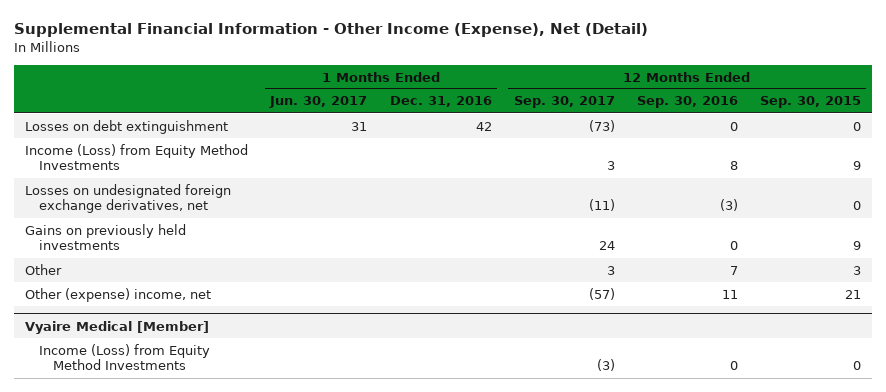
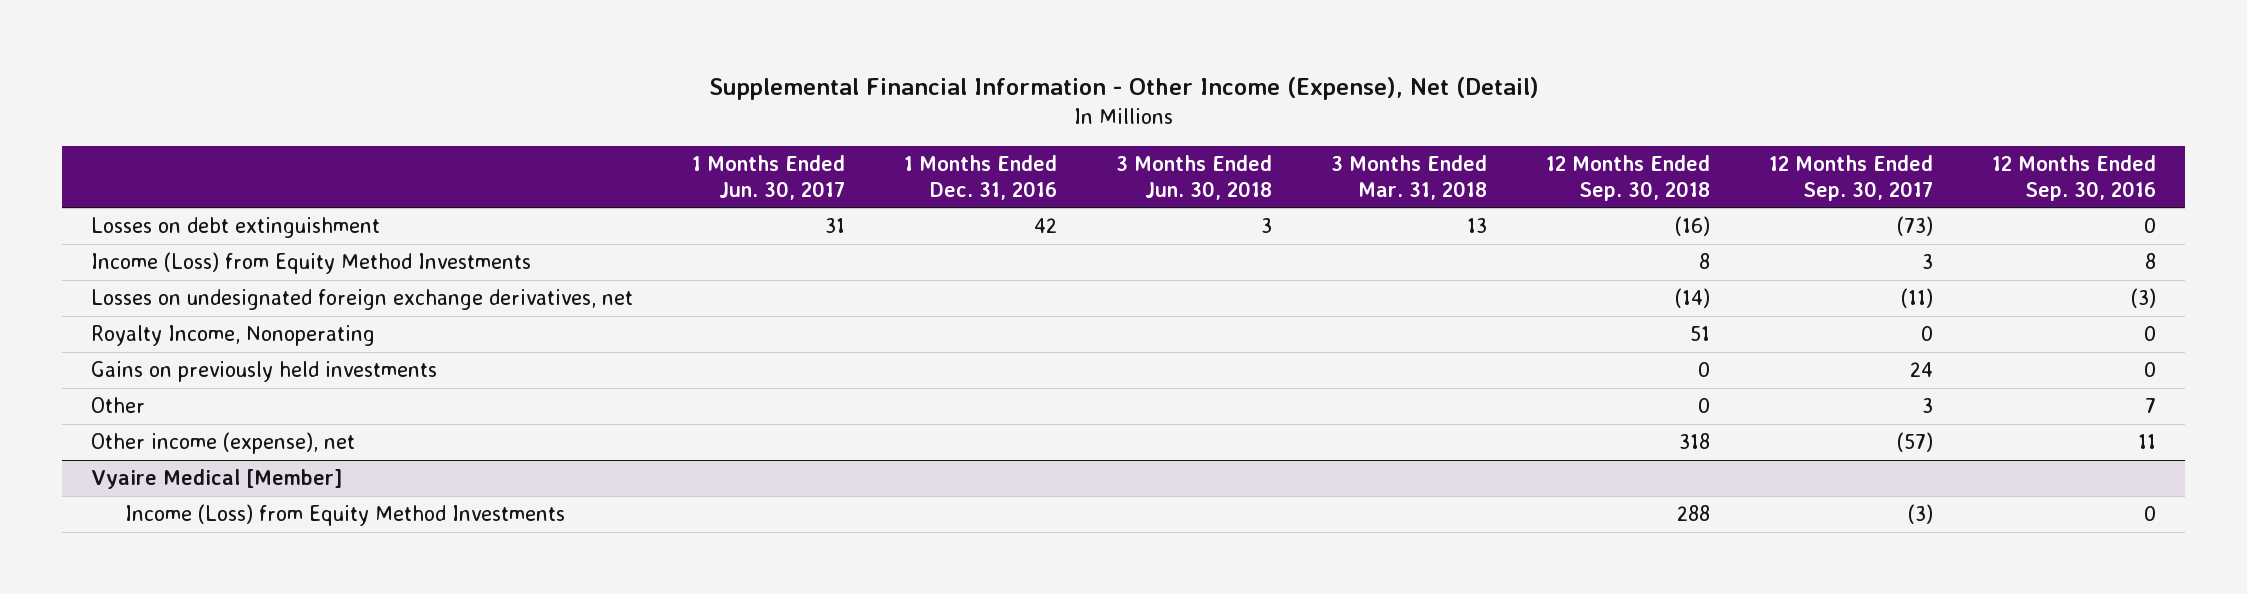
- | 1 Months Ended Jun. 30, 2017 | 1 Months Ended Dec. 31, 2016 | 12 Months Ended Sep. 30, 2017 | 12 Months Ended Sep. 30, 2016 | 12 Months Ended Sep. 30, 2015
+ | 1 Months Ended Jun. 30, 2017 | 1 Months Ended Dec. 31, 2016 | 3 Months Ended Jun. 30, 2018 | 3 Months Ended Mar. 31, 2018 | 12 Months Ended Sep. 30, 2018 | 12 Months Ended Sep. 30, 2017 | 12 Months Ended Sep. 30, 2016
+ Royalty Income, Nonoperating | | | | | 51 | 0 | 0
- Other (expense) income, net | | | (57) | 11 | 21
+ Other income (expense), net | | | | | 318 | (57) | 11

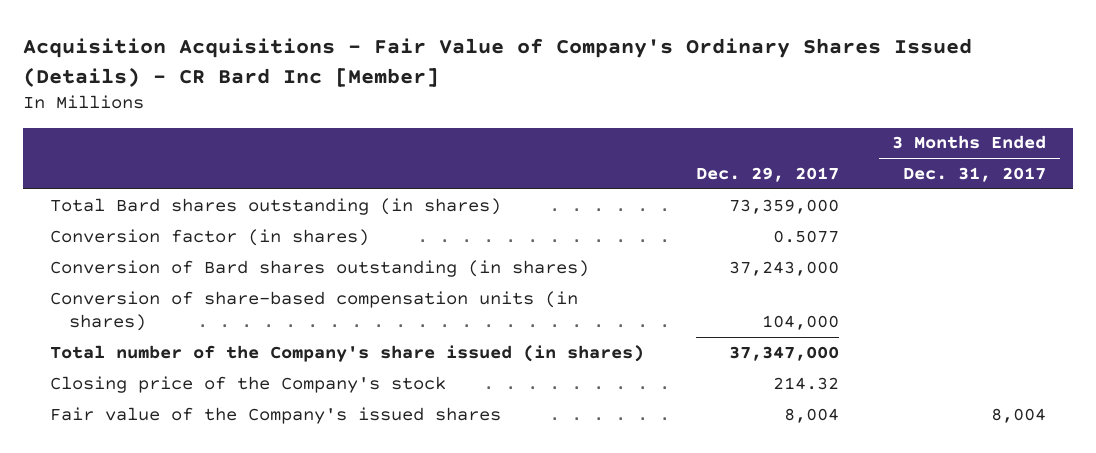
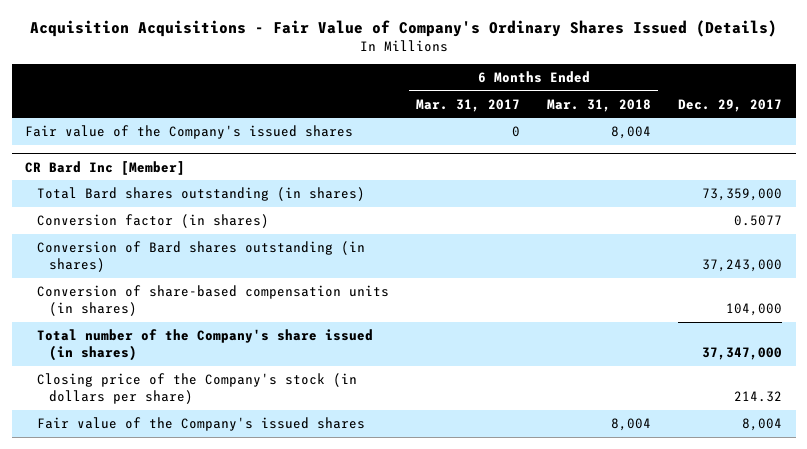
- Acquisition Acquisitions - Fair Value of Company's Ordinary Shares Issued (Details) - CR Bard Inc [Member]
+ Acquisition Acquisitions - Fair Value of Company's Ordinary Shares Issued (Details)
- | Dec. 29, 2017 | 3 Months Ended Dec. 31, 2017
+ | 6 Months Ended Mar. 31, 2017 | 6 Months Ended Mar. 31, 2018 | Dec. 29, 2017
+ Fair value of the Company's issued shares | 0 | 8,004 |
+ CR Bard Inc [Member]
- Closing price of the Company's stock | 214.32 |
+ Closing price of the Company's stock (in dollars per share) | | | 214.32

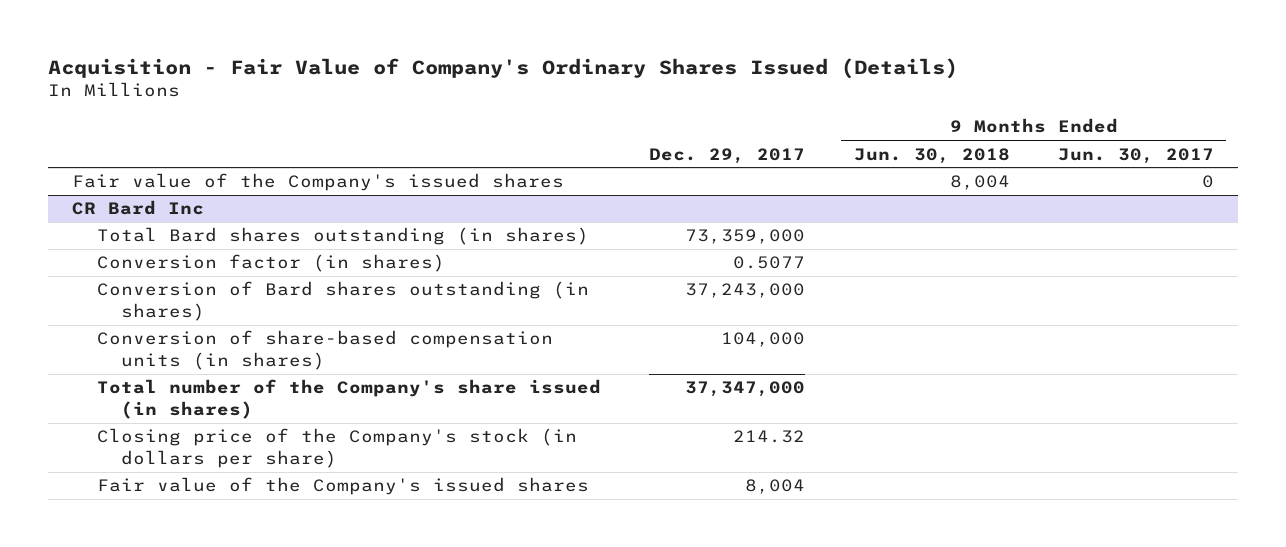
- Acquisition Acquisitions - Fair Value of Company's Ordinary Shares Issued (Details)
+ Acquisition - Fair Value of Company's Ordinary Shares Issued (Details)
- | 6 Months Ended Mar. 31, 2017 | 6 Months Ended Mar. 31, 2018 | Dec. 29, 2017
+ | Dec. 29, 2017 | 9 Months Ended Jun. 30, 2018 | 9 Months Ended Jun. 30, 2017
- CR Bard Inc [Member]
+ CR Bard Inc

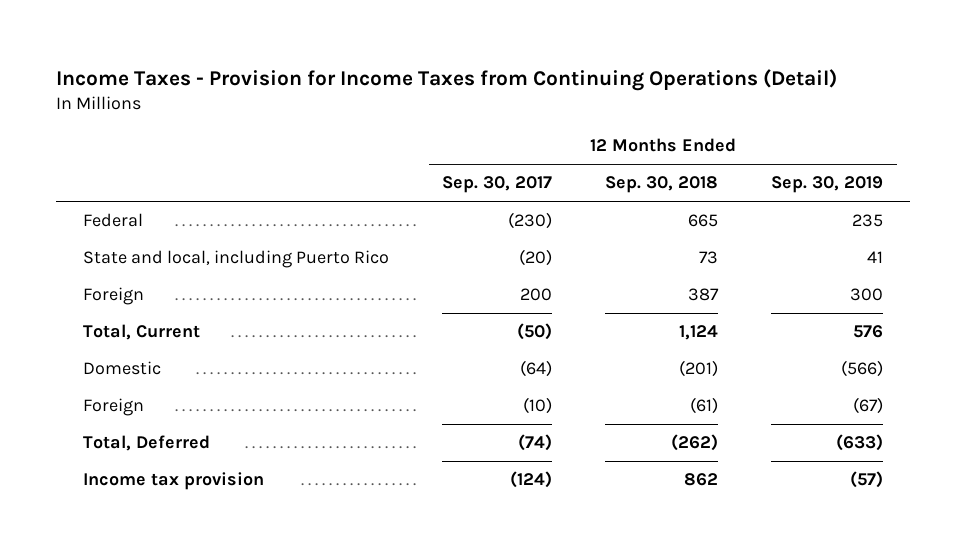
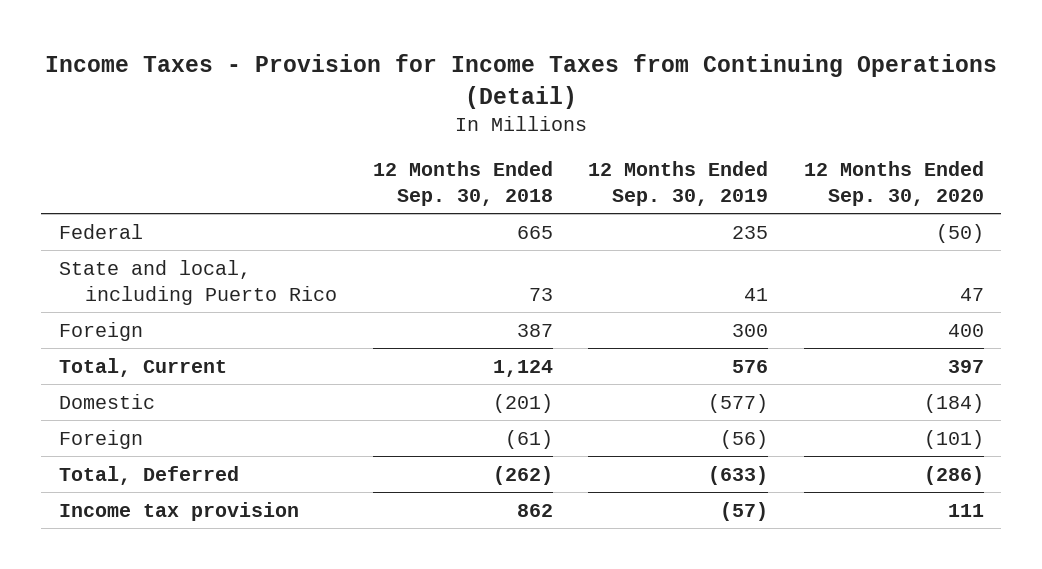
- | 12 Months Ended Sep. 30, 2017 | 12 Months Ended Sep. 30, 2018 | 12 Months Ended Sep. 30, 2019
+ | 12 Months Ended Sep. 30, 2018 | 12 Months Ended Sep. 30, 2019 | 12 Months Ended Sep. 30, 2020
- Domestic | (64) | (201) | (566)
- Foreign | (10) | (61) | (67)
+ Domestic | (201) | (577) | (184)
+ Foreign | (61) | (56) | (101)

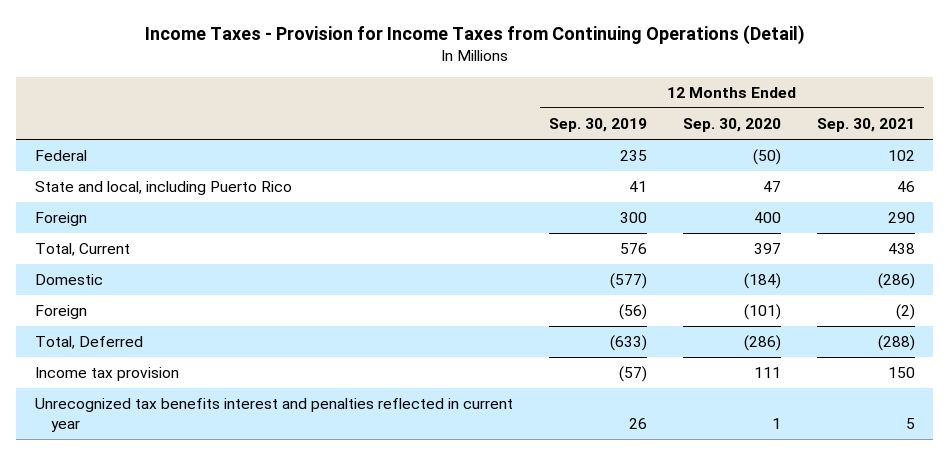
- | 12 Months Ended Sep. 30, 2018 | 12 Months Ended Sep. 30, 2019 | 12 Months Ended Sep. 30, 2020
+ | 12 Months Ended Sep. 30, 2019 | 12 Months Ended Sep. 30, 2020 | 12 Months Ended Sep. 30, 2021
+ Unrecognized tax benefits interest and penalties reflected in current year | 26 | 1 | 5

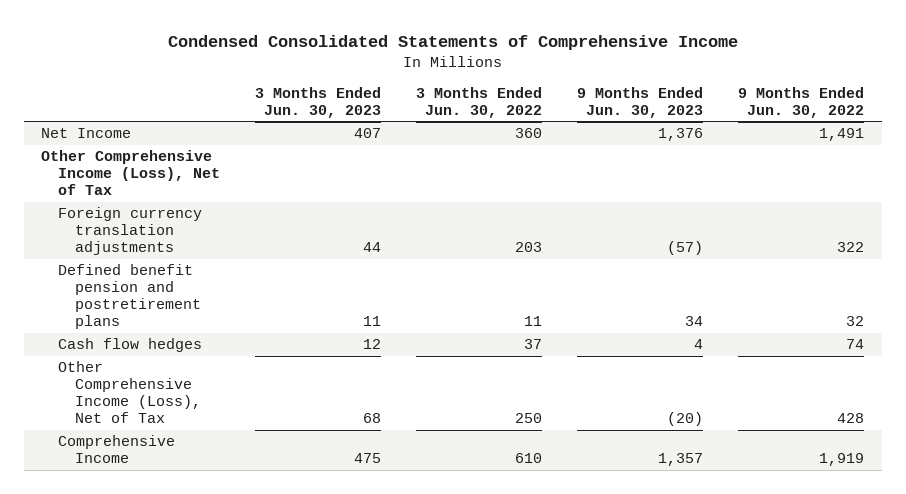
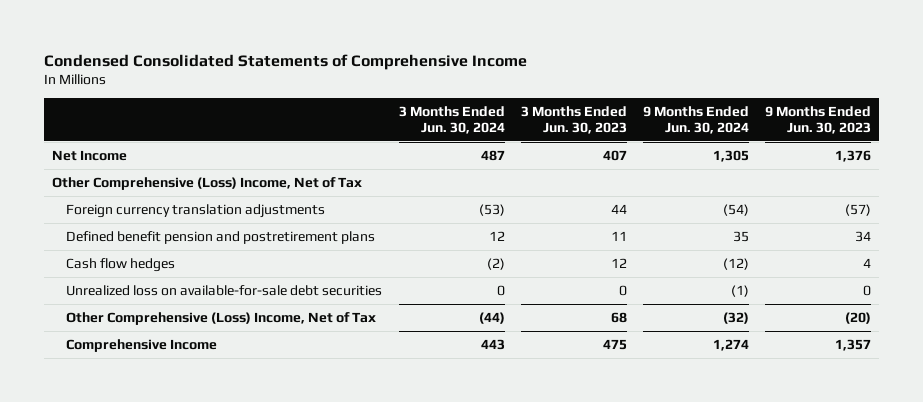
- | 3 Months Ended Jun. 30, 2023 | 3 Months Ended Jun. 30, 2022 | 9 Months Ended Jun. 30, 2023 | 9 Months Ended Jun. 30, 2022
+ | 3 Months Ended Jun. 30, 2024 | 3 Months Ended Jun. 30, 2023 | 9 Months Ended Jun. 30, 2024 | 9 Months Ended Jun. 30, 2023
- Other Comprehensive Income (Loss), Net of Tax
+ Other Comprehensive (Loss) Income, Net of Tax
- Other Comprehensive Income (Loss), Net of Tax | 68 | 250 | (20) | 428
+ Unrealized loss on available-for-sale debt securities | 0 | 0 | (1) | 0
+ Other Comprehensive (Loss) Income, Net of Tax | (44) | 68 | (32) | (20)

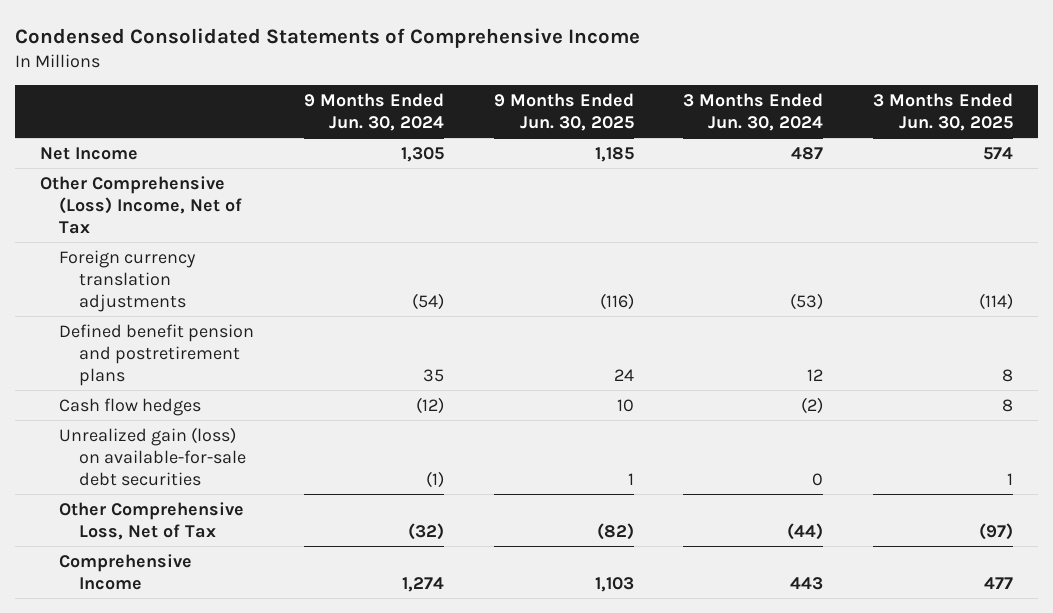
- | 3 Months Ended Jun. 30, 2024 | 3 Months Ended Jun. 30, 2023 | 9 Months Ended Jun. 30, 2024 | 9 Months Ended Jun. 30, 2023
+ | 9 Months Ended Jun. 30, 2024 | 9 Months Ended Jun. 30, 2025 | 3 Months Ended Jun. 30, 2024 | 3 Months Ended Jun. 30, 2025
- Unrealized loss on available-for-sale debt securities | 0 | 0 | (1) | 0
- Other Comprehensive (Loss) Income, Net of Tax | (44) | 68 | (32) | (20)
+ Unrealized gain (loss) on available-for-sale debt securities | (1) | 1 | 0 | 1
+ Other Comprehensive Loss, Net of Tax | (32) | (82) | (44) | (97)

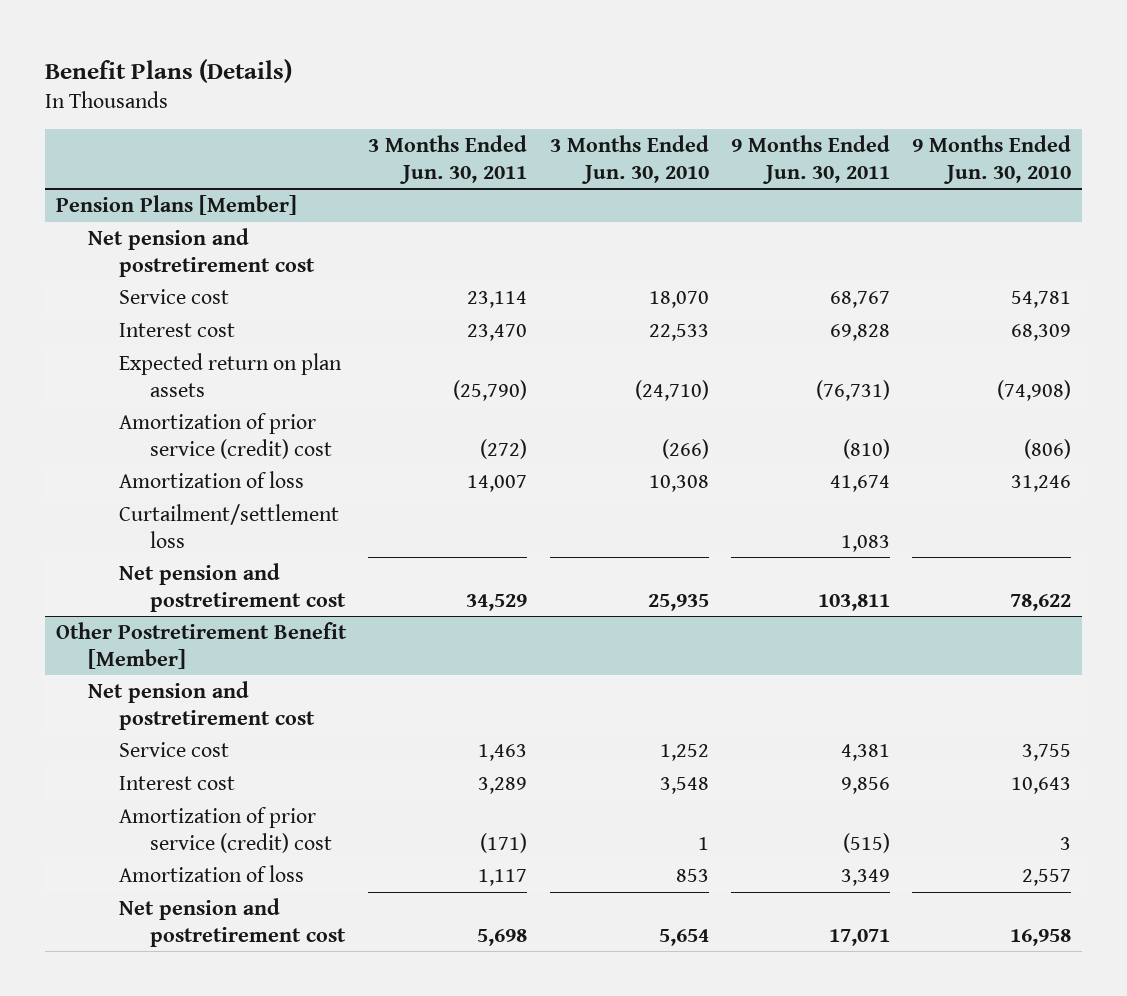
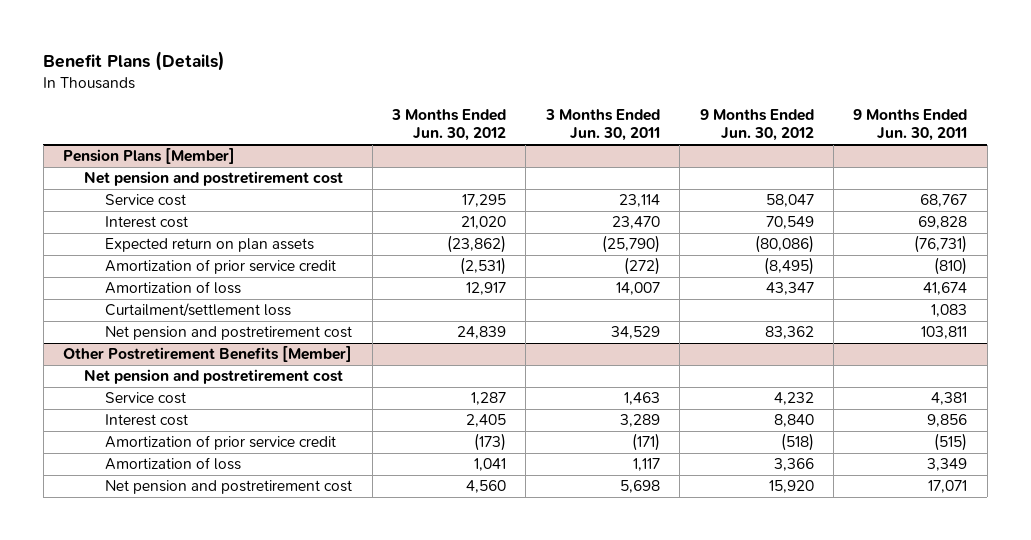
- | 3 Months Ended Jun. 30, 2011 | 3 Months Ended Jun. 30, 2010 | 9 Months Ended Jun. 30, 2011 | 9 Months Ended Jun. 30, 2010
+ | 3 Months Ended Jun. 30, 2012 | 3 Months Ended Jun. 30, 2011 | 9 Months Ended Jun. 30, 2012 | 9 Months Ended Jun. 30, 2011
@ Pension Plans [Member]
- Amortization of prior service (credit) cost | (272) | (266) | (810) | (806)
+ Amortization of prior service credit | (2,531) | (272) | (8,495) | (810)
- Other Postretirement Benefit [Member]
+ Other Postretirement Benefits [Member]
- Amortization of prior service (credit) cost | (171) | 1 | (515) | 3
+ Amortization of prior service credit | (173) | (171) | (518) | (515)

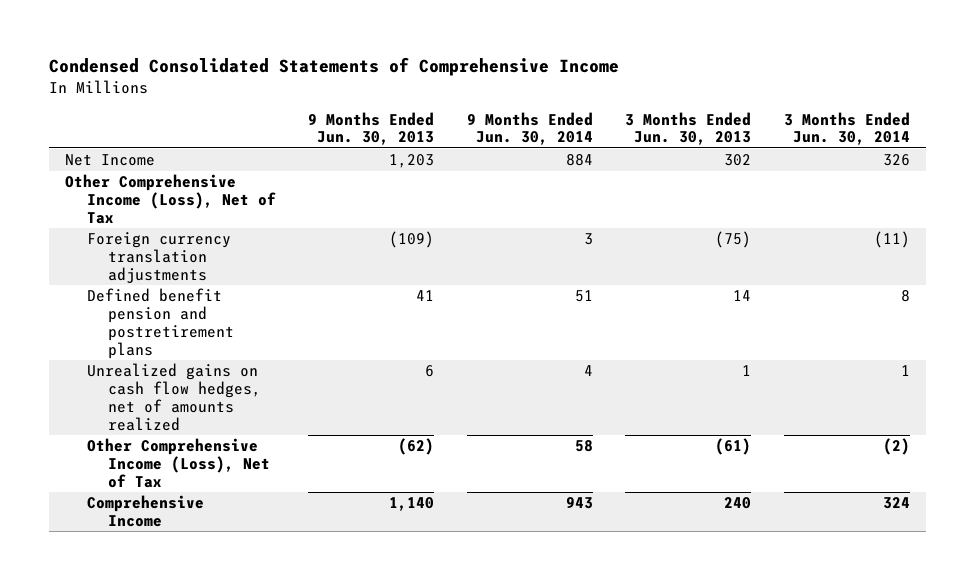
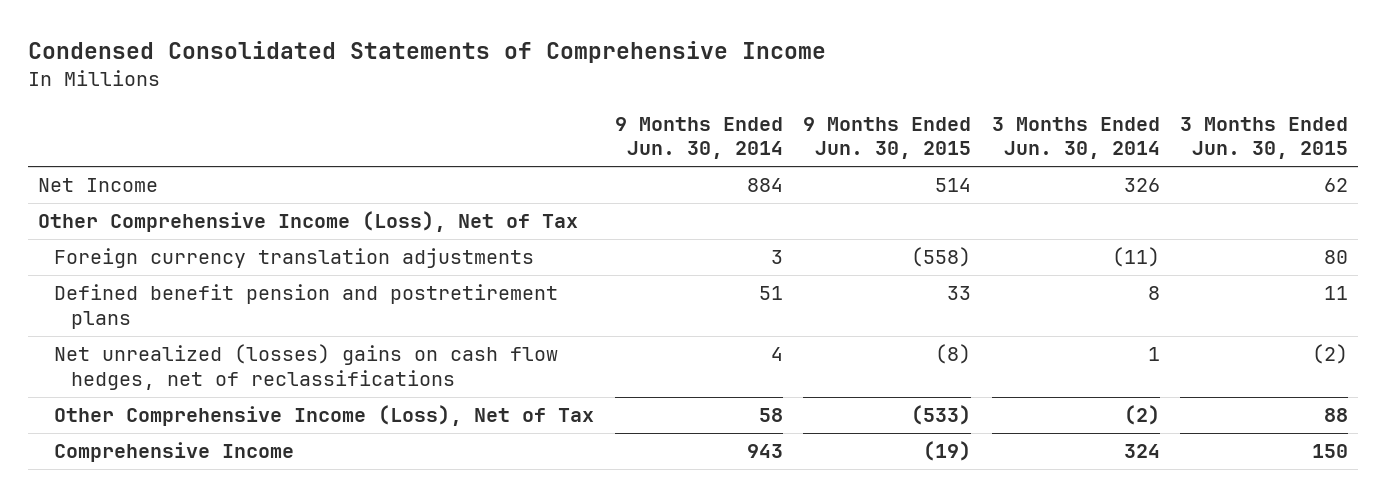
- | 9 Months Ended Jun. 30, 2013 | 9 Months Ended Jun. 30, 2014 | 3 Months Ended Jun. 30, 2013 | 3 Months Ended Jun. 30, 2014
+ | 9 Months Ended Jun. 30, 2014 | 9 Months Ended Jun. 30, 2015 | 3 Months Ended Jun. 30, 2014 | 3 Months Ended Jun. 30, 2015
- Unrealized gains on cash flow hedges, net of amounts realized | 6 | 4 | 1 | 1
+ Net unrealized (losses) gains on cash flow hedges, net of reclassifications | 4 | (8) | 1 | (2)

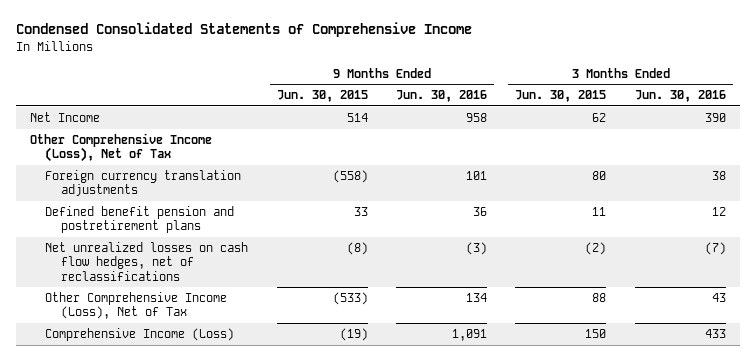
- | 9 Months Ended Jun. 30, 2014 | 9 Months Ended Jun. 30, 2015 | 3 Months Ended Jun. 30, 2014 | 3 Months Ended Jun. 30, 2015
+ | 9 Months Ended Jun. 30, 2015 | 9 Months Ended Jun. 30, 2016 | 3 Months Ended Jun. 30, 2015 | 3 Months Ended Jun. 30, 2016
- Net unrealized (losses) gains on cash flow hedges, net of reclassifications | 4 | (8) | 1 | (2)
+ Net unrealized losses on cash flow hedges, net of reclassifications | (8) | (3) | (2) | (7)
- Comprehensive Income | 943 | (19) | 324 | 150
+ Comprehensive Income (Loss) | (19) | 1,091 | 150 | 433

